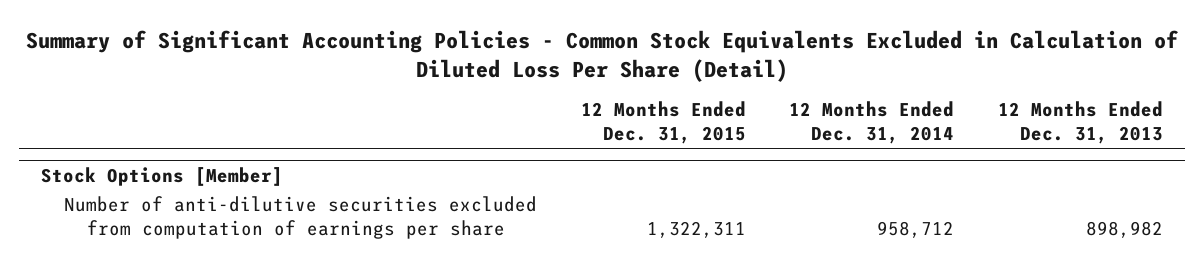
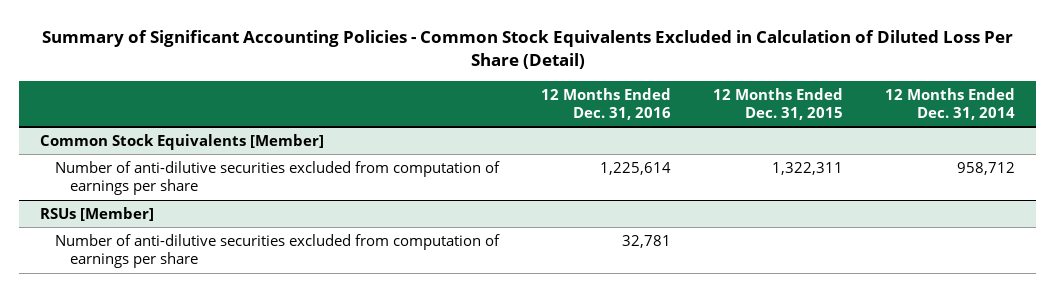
- | 12 Months Ended Dec. 31, 2015 | 12 Months Ended Dec. 31, 2014 | 12 Months Ended Dec. 31, 2013
+ | 12 Months Ended Dec. 31, 2016 | 12 Months Ended Dec. 31, 2015 | 12 Months Ended Dec. 31, 2014
- Stock Options [Member]
+ Common Stock Equivalents [Member]
+ RSUs [Member]
+ Number of anti-dilutive securities excluded from computation of earnings per share | 32,781 | |

